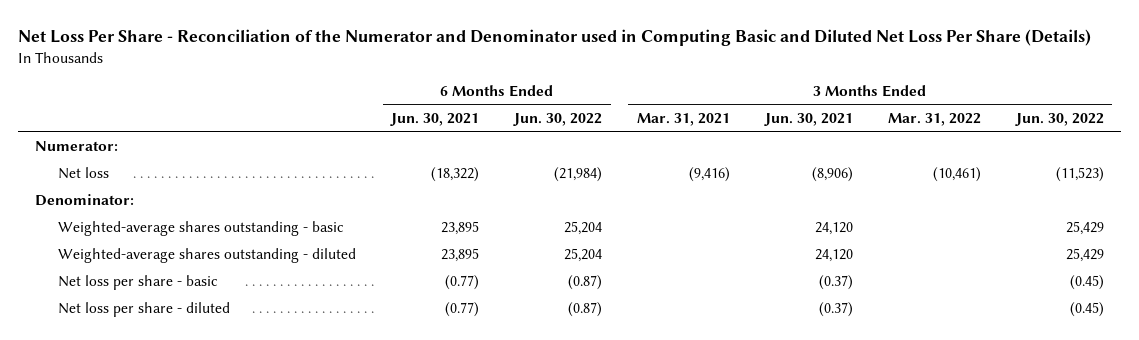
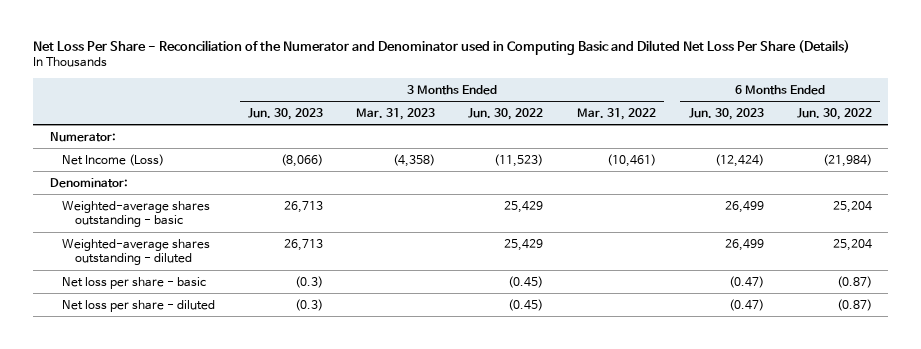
- | 6 Months Ended Jun. 30, 2021 | 6 Months Ended Jun. 30, 2022 | 3 Months Ended Mar. 31, 2021 | 3 Months Ended Jun. 30, 2021 | 3 Months Ended Mar. 31, 2022 | 3 Months Ended Jun. 30, 2022
+ | 3 Months Ended Jun. 30, 2023 | 3 Months Ended Mar. 31, 2023 | 3 Months Ended Jun. 30, 2022 | 3 Months Ended Mar. 31, 2022 | 6 Months Ended Jun. 30, 2023 | 6 Months Ended Jun. 30, 2022
- Net loss | (18,322) | (21,984) | (9,416) | (8,906) | (10,461) | (11,523)
+ Net Income (Loss) | (8,066) | (4,358) | (11,523) | (10,461) | (12,424) | (21,984)

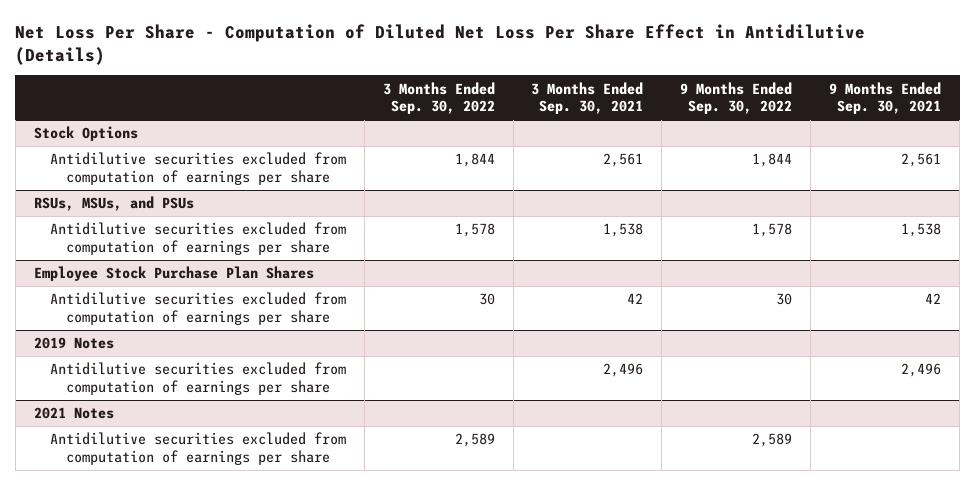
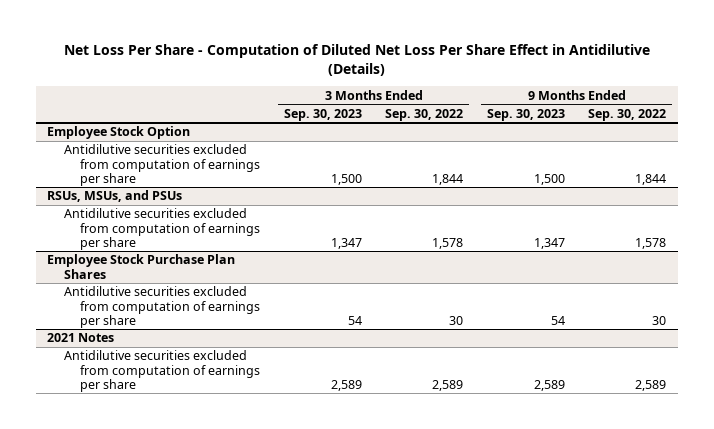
- | 3 Months Ended Sep. 30, 2022 | 3 Months Ended Sep. 30, 2021 | 9 Months Ended Sep. 30, 2022 | 9 Months Ended Sep. 30, 2021
+ | 3 Months Ended Sep. 30, 2023 | 3 Months Ended Sep. 30, 2022 | 9 Months Ended Sep. 30, 2023 | 9 Months Ended Sep. 30, 2022
- Stock Options
+ Employee Stock Option
- 2019 Notes
- Antidilutive securities excluded from computation of earnings per share | | 2,496 | | 2,496

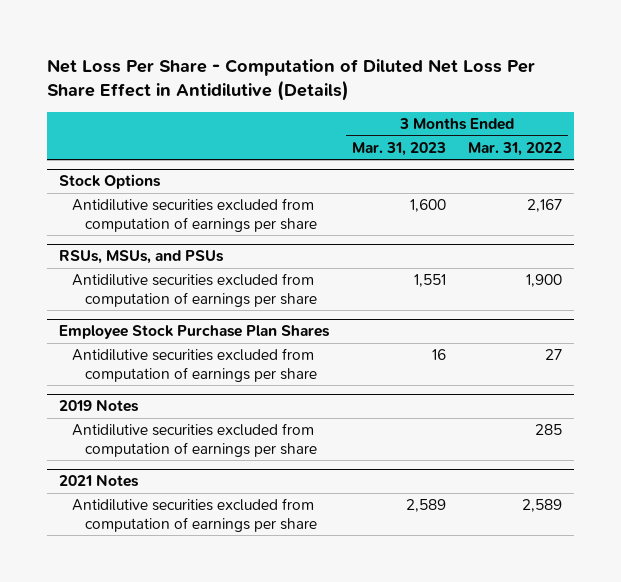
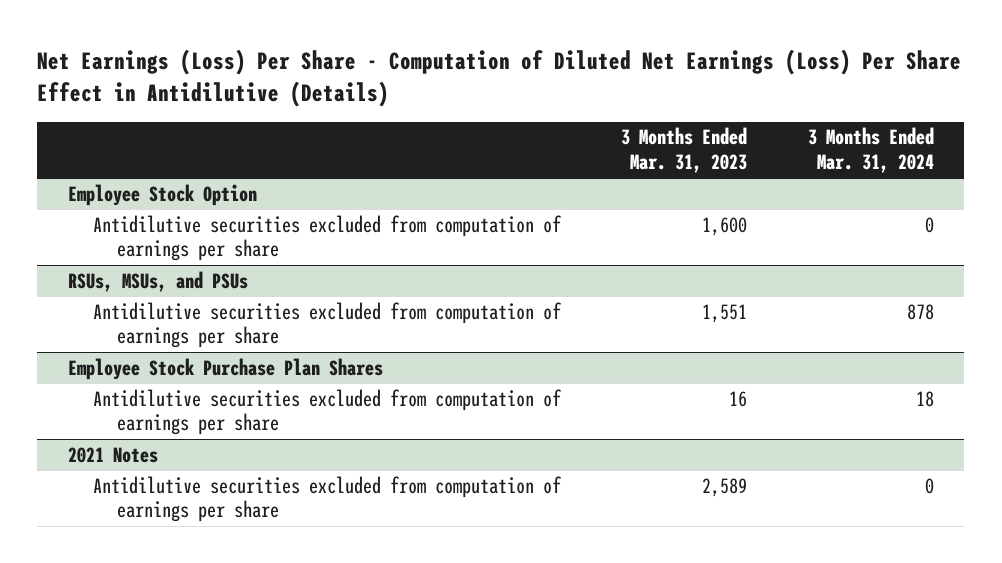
- Net Loss Per Share - Computation of Diluted Net Loss Per Share Effect in Antidilutive (Details)
+ Net Earnings (Loss) Per Share - Computation of Diluted Net Earnings (Loss) Per Share Effect in Antidilutive (Details)
- | 3 Months Ended Mar. 31, 2023 | 3 Months Ended Mar. 31, 2022
+ | 3 Months Ended Mar. 31, 2023 | 3 Months Ended Mar. 31, 2024
- Stock Options
+ Employee Stock Option
- 2019 Notes
- Antidilutive securities excluded from computation of earnings per share | | 285

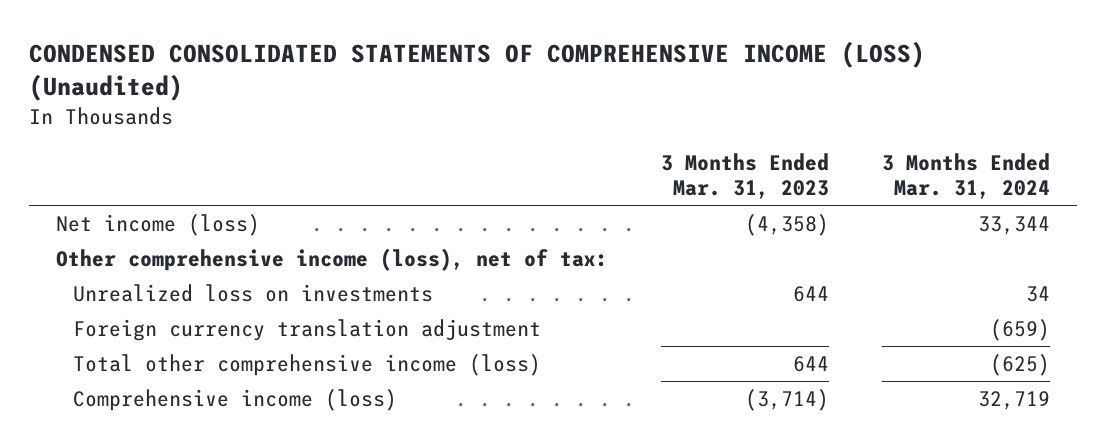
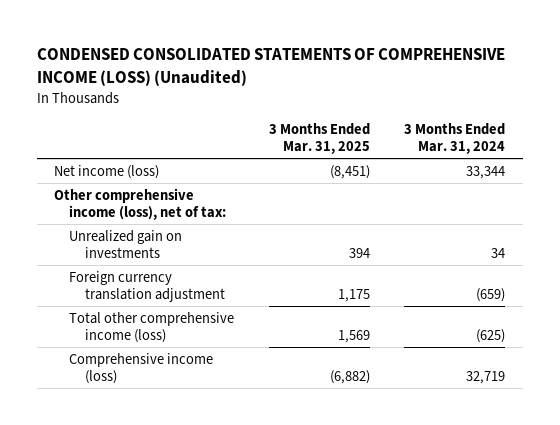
- | 3 Months Ended Mar. 31, 2023 | 3 Months Ended Mar. 31, 2024
+ | 3 Months Ended Mar. 31, 2025 | 3 Months Ended Mar. 31, 2024
- Unrealized loss on investments | 644 | 34
+ Unrealized gain on investments | 394 | 34

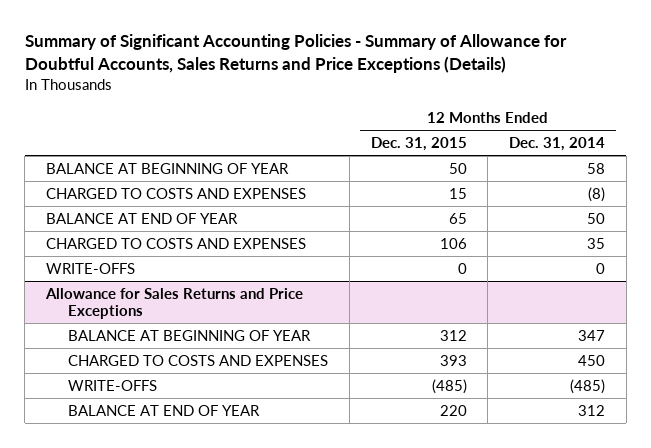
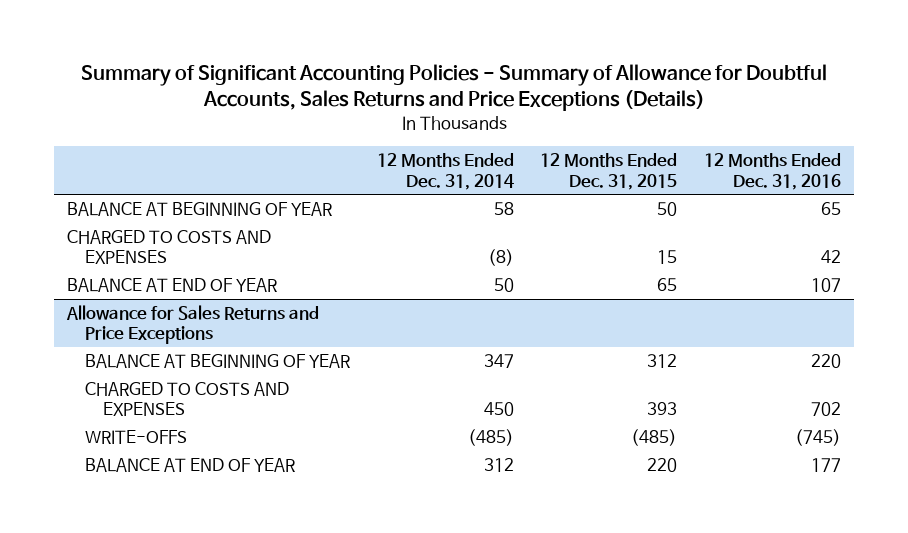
- | 12 Months Ended Dec. 31, 2015 | 12 Months Ended Dec. 31, 2014
+ | 12 Months Ended Dec. 31, 2014 | 12 Months Ended Dec. 31, 2015 | 12 Months Ended Dec. 31, 2016
- CHARGED TO COSTS AND EXPENSES | 106 | 35
- WRITE-OFFS | 0 | 0

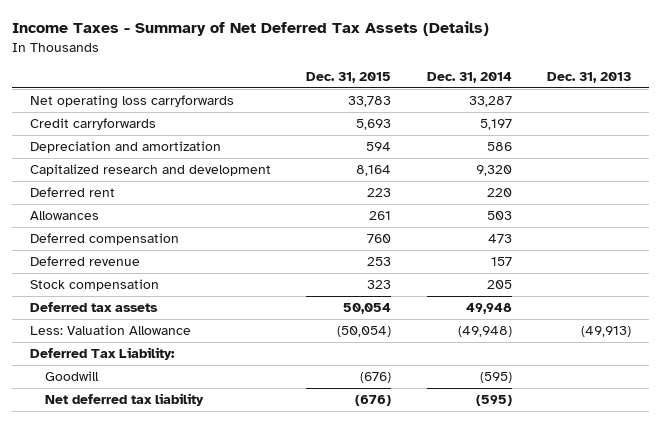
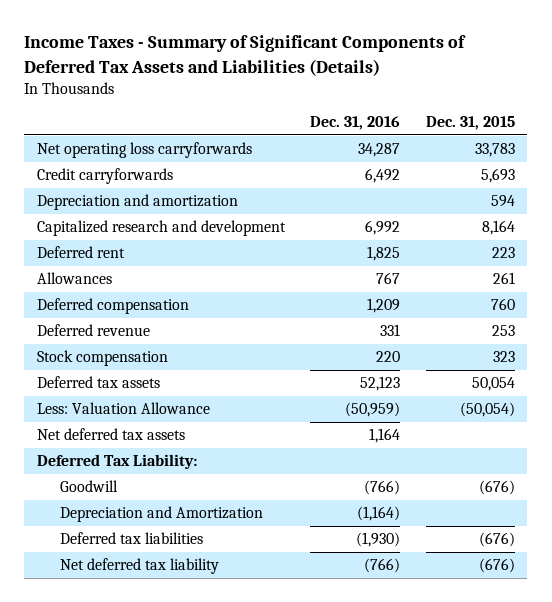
- Income Taxes - Summary of Net Deferred Tax Assets (Details)
+ Income Taxes - Summary of Significant Components of Deferred Tax Assets and Liabilities (Details)
- | Dec. 31, 2015 | Dec. 31, 2014 | Dec. 31, 2013
+ | Dec. 31, 2016 | Dec. 31, 2015
+ Net deferred tax assets | 1,164 |
+ Depreciation and Amortization | (1,164) |
+ Deferred tax liabilities | (1,930) | (676)

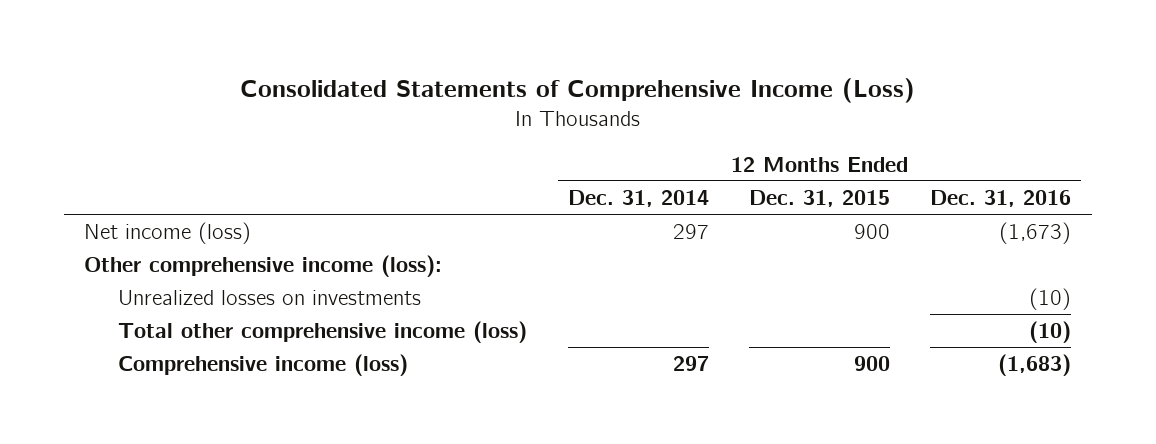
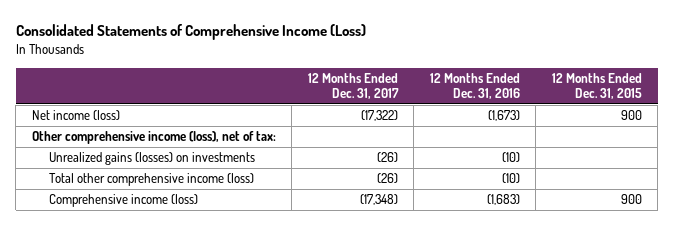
- | 12 Months Ended Dec. 31, 2014 | 12 Months Ended Dec. 31, 2015 | 12 Months Ended Dec. 31, 2016
+ | 12 Months Ended Dec. 31, 2017 | 12 Months Ended Dec. 31, 2016 | 12 Months Ended Dec. 31, 2015
- Other comprehensive income (loss):
- Unrealized losses on investments | | | (10)
+ Other comprehensive income (loss), net of tax:
+ Unrealized gains (losses) on investments | (26) | (10) |

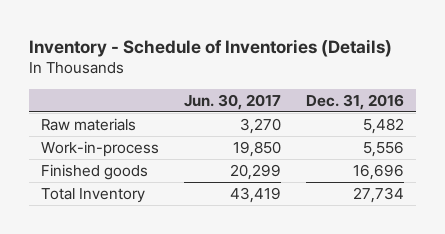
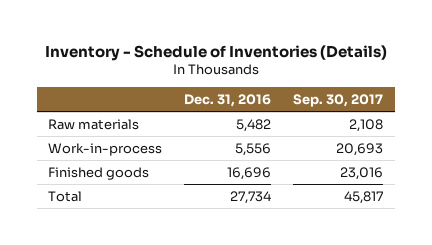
- | Jun. 30, 2017 | Dec. 31, 2016
+ | Dec. 31, 2016 | Sep. 30, 2017
- Total Inventory | 43,419 | 27,734
+ Total | 27,734 | 45,817

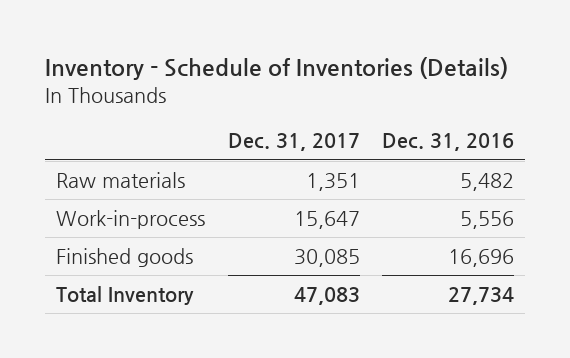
- | Dec. 31, 2016 | Sep. 30, 2017
+ | Dec. 31, 2017 | Dec. 31, 2016
- Total | 27,734 | 45,817
+ Total Inventory | 47,083 | 27,734

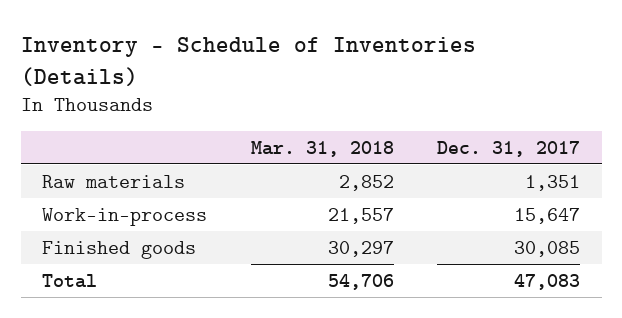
- | Dec. 31, 2017 | Dec. 31, 2016
+ | Mar. 31, 2018 | Dec. 31, 2017
- Total Inventory | 47,083 | 27,734
+ Total | 54,706 | 47,083

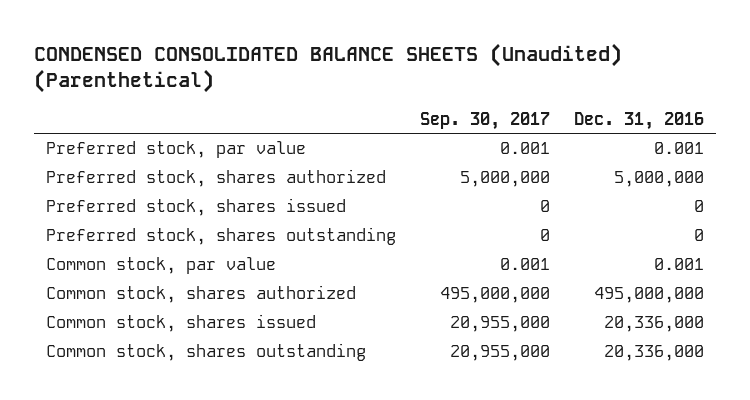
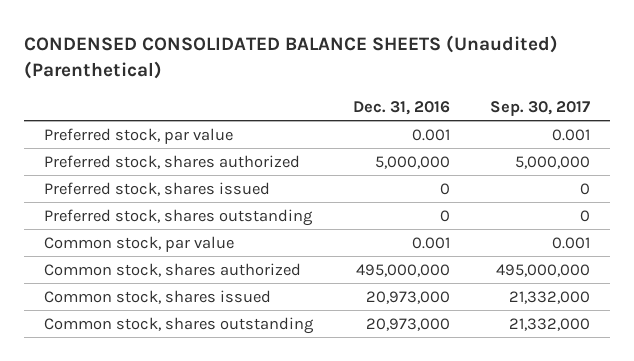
- | Sep. 30, 2017 | Dec. 31, 2016
+ | Dec. 31, 2016 | Sep. 30, 2017
- Common stock, shares issued | 20,955,000 | 20,336,000
- Common stock, shares outstanding | 20,955,000 | 20,336,000
+ Common stock, shares issued | 20,973,000 | 21,332,000
+ Common stock, shares outstanding | 20,973,000 | 21,332,000

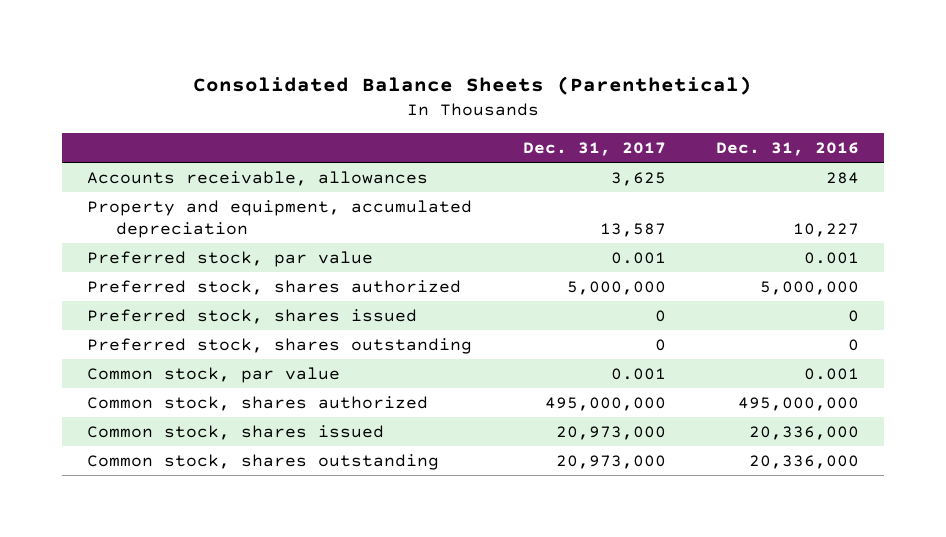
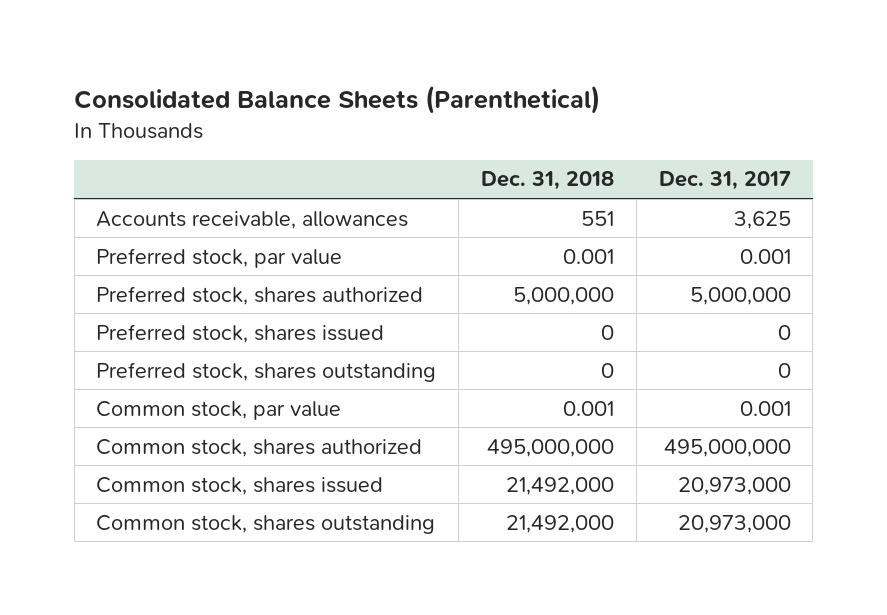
- | Dec. 31, 2017 | Dec. 31, 2016
+ | Dec. 31, 2018 | Dec. 31, 2017
- Property and equipment, accumulated depreciation | 13,587 | 10,227

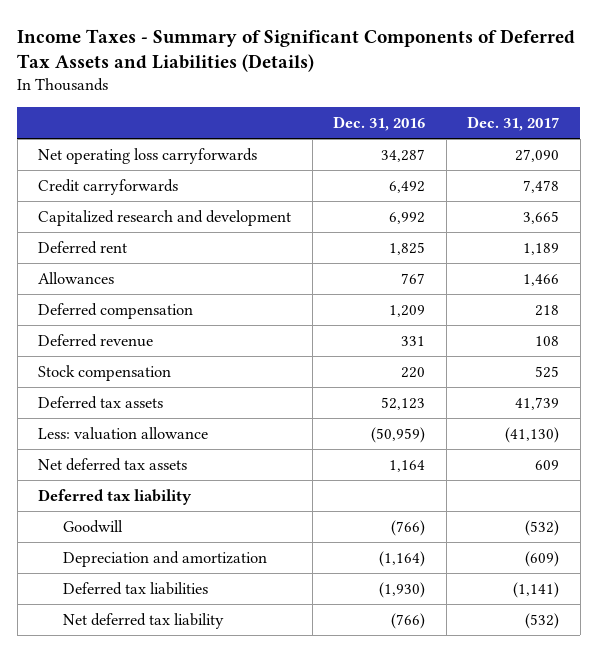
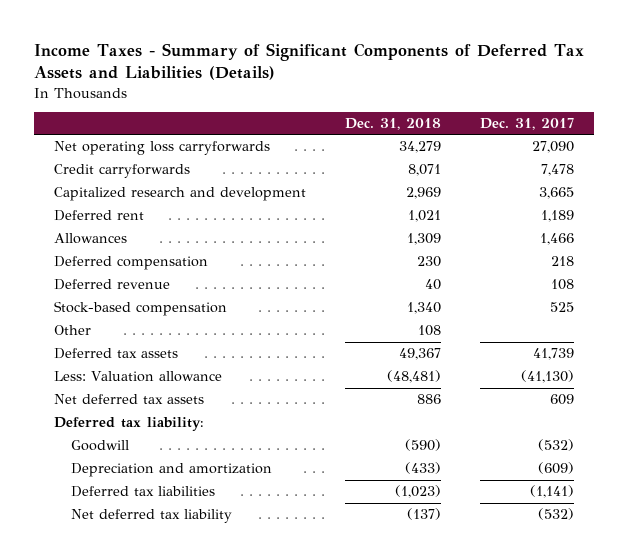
- | Dec. 31, 2016 | Dec. 31, 2017
+ | Dec. 31, 2018 | Dec. 31, 2017
- Stock compensation | 220 | 525
+ Stock-based compensation | 1,340 | 525
+ Other | 108 |
- Less: valuation allowance | (50,959) | (41,130)
+ Less: Valuation allowance | (48,481) | (41,130)
- Deferred tax liability
+ Deferred tax liability:

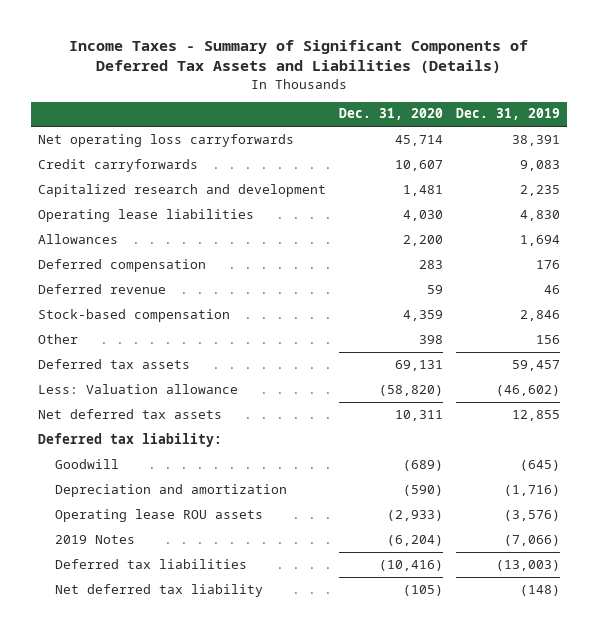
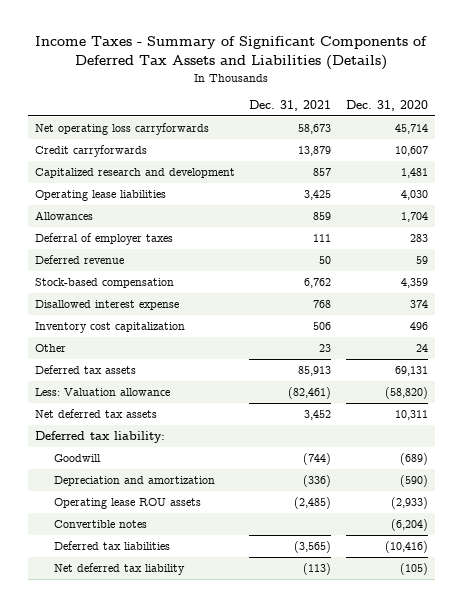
- | Dec. 31, 2020 | Dec. 31, 2019
+ | Dec. 31, 2021 | Dec. 31, 2020
- Allowances | 2,200 | 1,694
- Deferred compensation | 283 | 176
+ Allowances | 859 | 1,704
+ Deferral of employer taxes | 111 | 283
- Other | 398 | 156
+ Disallowed interest expense | 768 | 374
+ Inventory cost capitalization | 506 | 496
+ Other | 23 | 24
- 2019 Notes | (6,204) | (7,066)
+ Convertible notes | | (6,204)

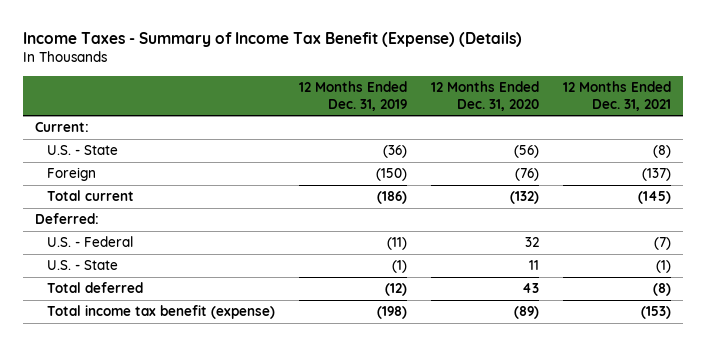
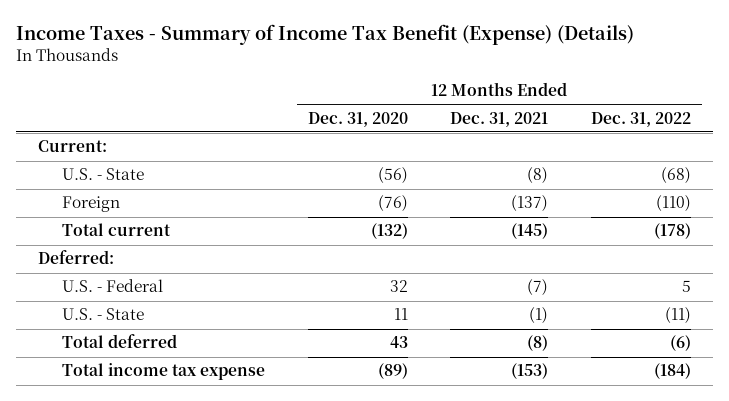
- | 12 Months Ended Dec. 31, 2019 | 12 Months Ended Dec. 31, 2020 | 12 Months Ended Dec. 31, 2021
+ | 12 Months Ended Dec. 31, 2020 | 12 Months Ended Dec. 31, 2021 | 12 Months Ended Dec. 31, 2022
- Total income tax benefit (expense) | (198) | (89) | (153)
+ Total income tax expense | (89) | (153) | (184)

